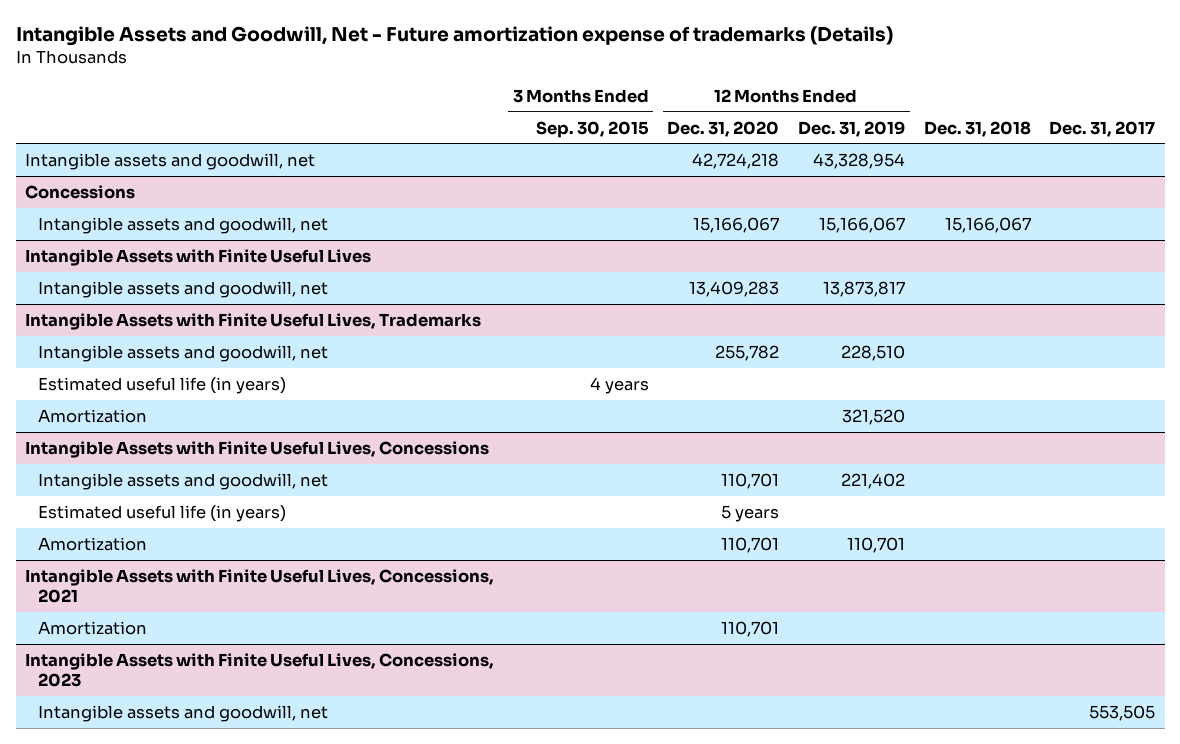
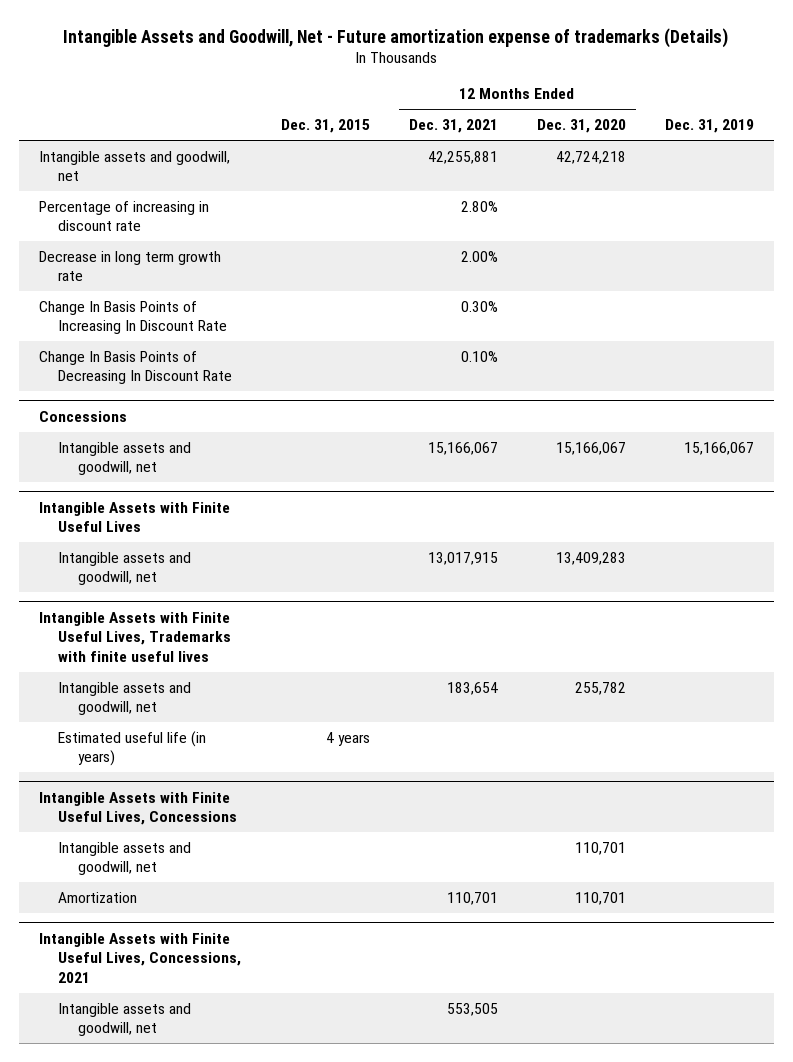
- | 3 Months Ended Sep. 30, 2015 | 12 Months Ended Dec. 31, 2020 | 12 Months Ended Dec. 31, 2019 | Dec. 31, 2018 | Dec. 31, 2017
+ | Dec. 31, 2015 | 12 Months Ended Dec. 31, 2021 | 12 Months Ended Dec. 31, 2020 | Dec. 31, 2019
+ Percentage of increasing in discount rate | | 2.80% | |
+ Decrease in long term growth rate | | 2.00% | |
+ Change In Basis Points of Increasing In Discount Rate | | 0.30% | |
+ Change In Basis Points of Decreasing In Discount Rate | | 0.10% | |
- Intangible Assets with Finite Useful Lives, Trademarks
+ Intangible Assets with Finite Useful Lives, Trademarks with finite useful lives
- Amortization | | | 321,520 | |
@ Intangible Assets with Finite Useful Lives, Concessions
- Estimated useful life (in years) | | 5 years | | |
@ Intangible Assets with Finite Useful Lives, Concessions, 2021
- Amortization | | 110,701 | | |
- Intangible Assets with Finite Useful Lives, Concessions, 2023
- Intangible assets and goodwill, net | | | | | 553,505
@ Intangible Assets with Finite Useful Lives, Concessions, 2021
+ Intangible assets and goodwill, net | | 553,505 | |

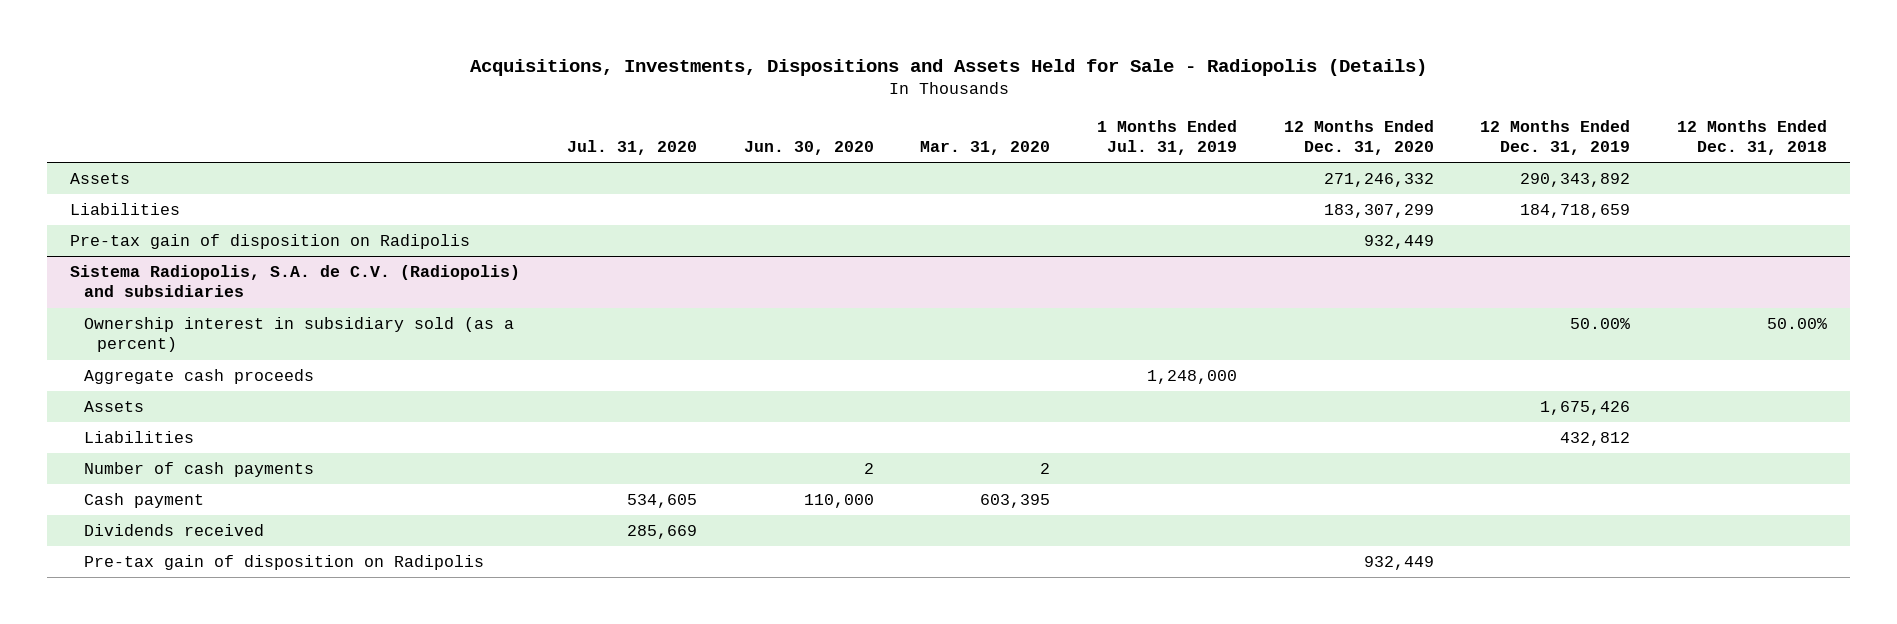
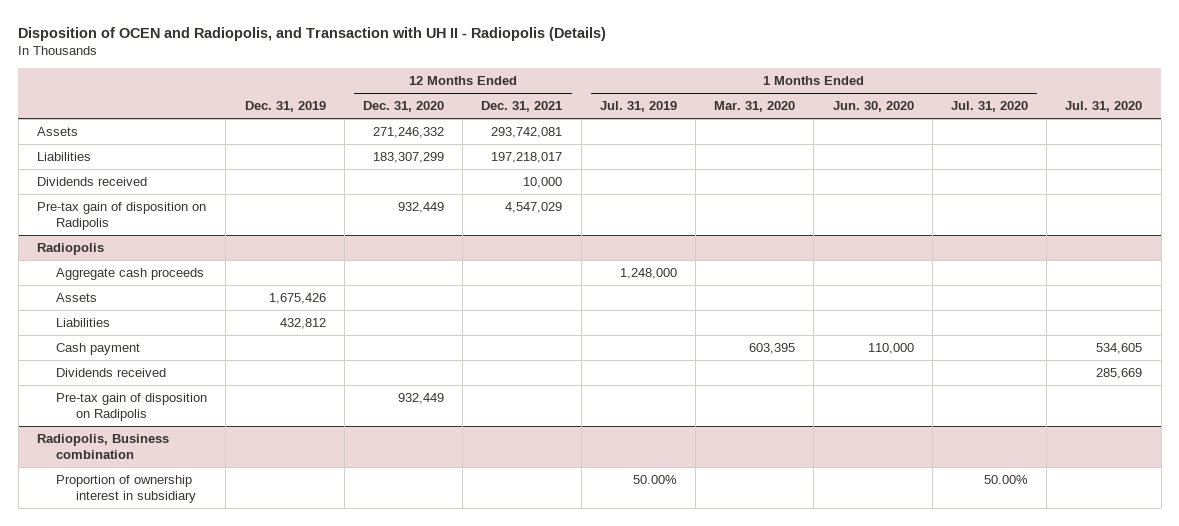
- Acquisitions, Investments, Dispositions and Assets Held for Sale - Radiopolis (Details)
+ Disposition of OCEN and Radiopolis, and Transaction with UH II - Radiopolis (Details)
- | Jul. 31, 2020 | Jun. 30, 2020 | Mar. 31, 2020 | 1 Months Ended Jul. 31, 2019 | 12 Months Ended Dec. 31, 2020 | 12 Months Ended Dec. 31, 2019 | 12 Months Ended Dec. 31, 2018
+ | Dec. 31, 2019 | 12 Months Ended Dec. 31, 2020 | 12 Months Ended Dec. 31, 2021 | 1 Months Ended Jul. 31, 2019 | 1 Months Ended Mar. 31, 2020 | 1 Months Ended Jun. 30, 2020 | 1 Months Ended Jul. 31, 2020 | Jul. 31, 2020
+ Dividends received | | | 10,000 | | | | |
- Sistema Radiopolis, S.A. de C.V. (Radiopolis) and subsidiaries
- Ownership interest in subsidiary sold (as a percent) | | | | | | 50.00% | 50.00%
+ Radiopolis
- Number of cash payments | | 2 | 2 | | | |
+ Radiopolis, Business combination
+ Proportion of ownership interest in subsidiary | | | | 50.00% | | | 50.00% |

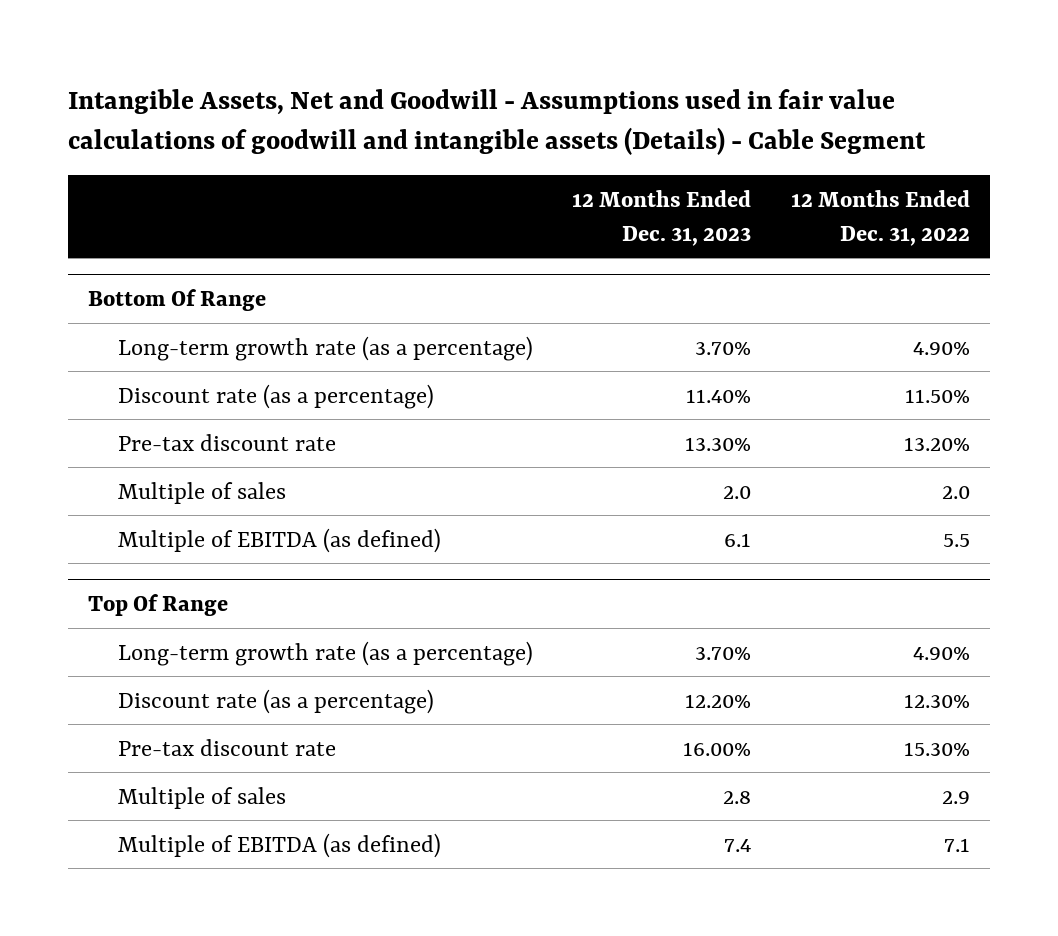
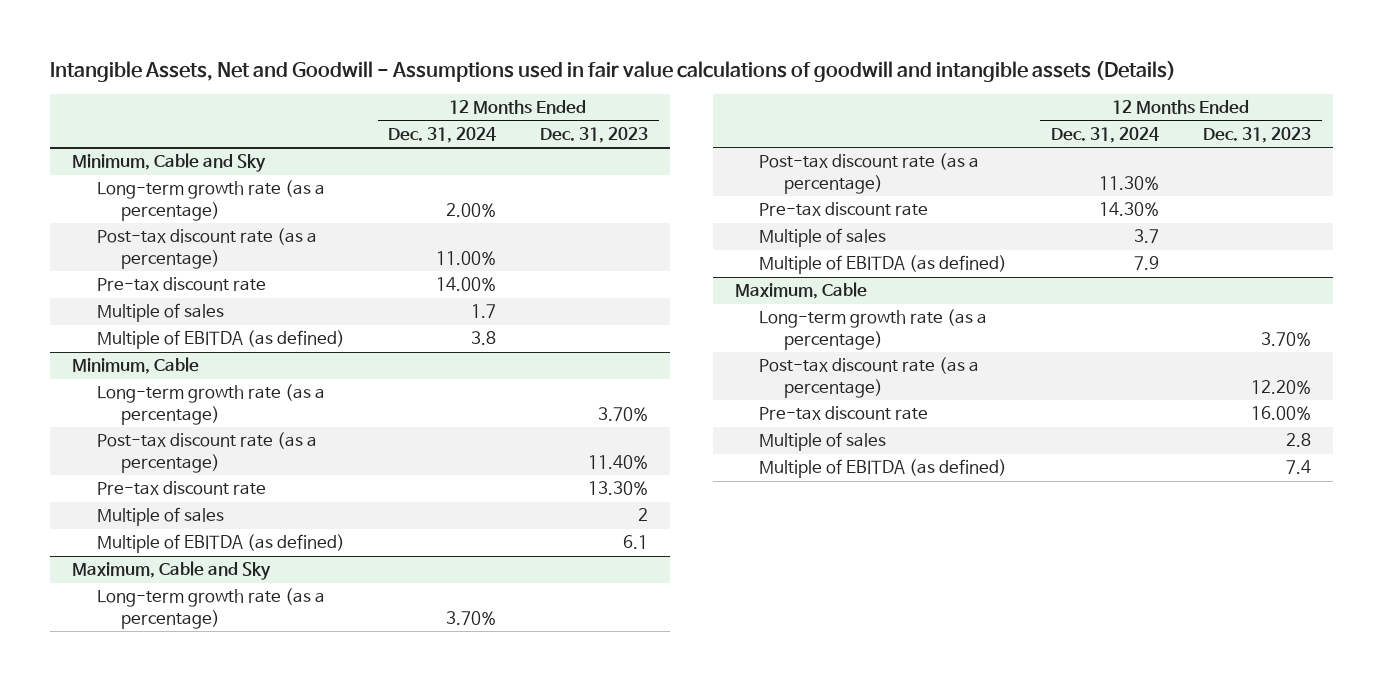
- Intangible Assets, Net and Goodwill - Assumptions used in fair value calculations of goodwill and intangible assets (Details) - Cable Segment
+ Intangible Assets, Net and Goodwill - Assumptions used in fair value calculations of goodwill and intangible assets (Details)
- | 12 Months Ended Dec. 31, 2023 | 12 Months Ended Dec. 31, 2022
+ | 12 Months Ended Dec. 31, 2024 | 12 Months Ended Dec. 31, 2023
- Bottom Of Range
+ Minimum, Cable and Sky
+ Long-term growth rate (as a percentage) | 2.00% |
+ Post-tax discount rate (as a percentage) | 11.00% |
+ Pre-tax discount rate | 14.00% |
+ Multiple of sales | 1.7 |
+ Multiple of EBITDA (as defined) | 3.8 |
+ Minimum, Cable
- Discount rate (as a percentage) | 11.40% | 11.50%
+ Post-tax discount rate (as a percentage) | | 11.40%
- Multiple of sales | 2.0 | 2.0
+ Multiple of sales | | 2
- Top Of Range
+ Maximum, Cable and Sky
+ Long-term growth rate (as a percentage) | 3.70% |
+ Post-tax discount rate (as a percentage) | 11.30% |
+ Pre-tax discount rate | 14.30% |
+ Multiple of sales | 3.7 |
+ Multiple of EBITDA (as defined) | 7.9 |
+ Maximum, Cable
- Discount rate (as a percentage) | 12.20% | 12.30%
+ Post-tax discount rate (as a percentage) | | 12.20%

